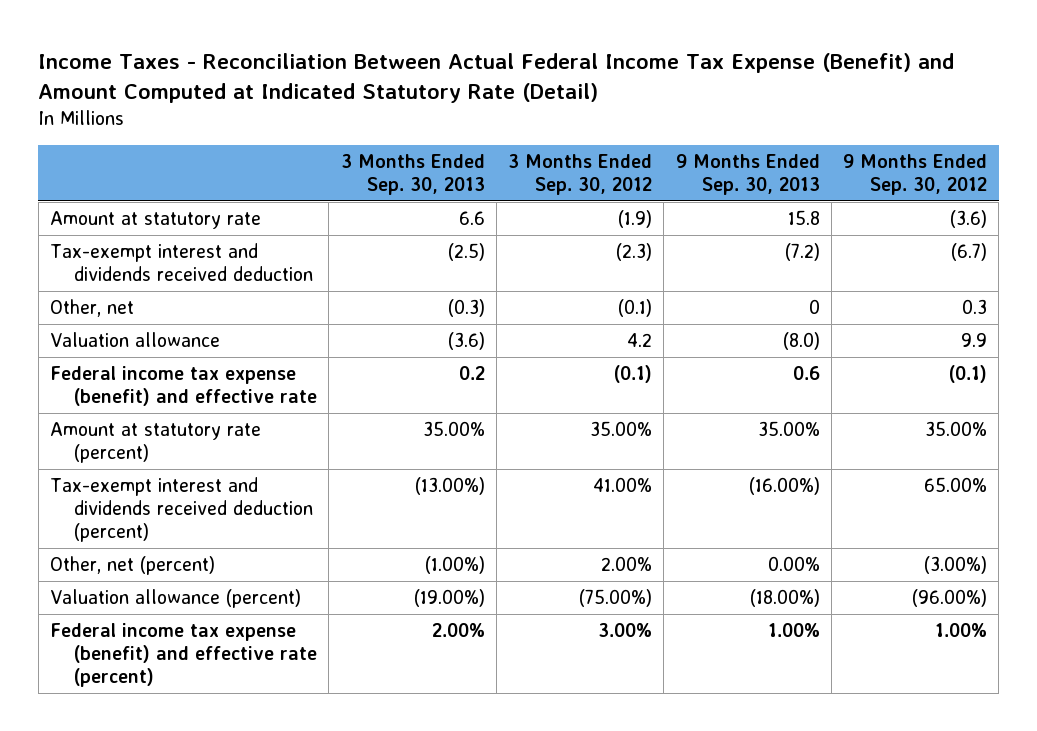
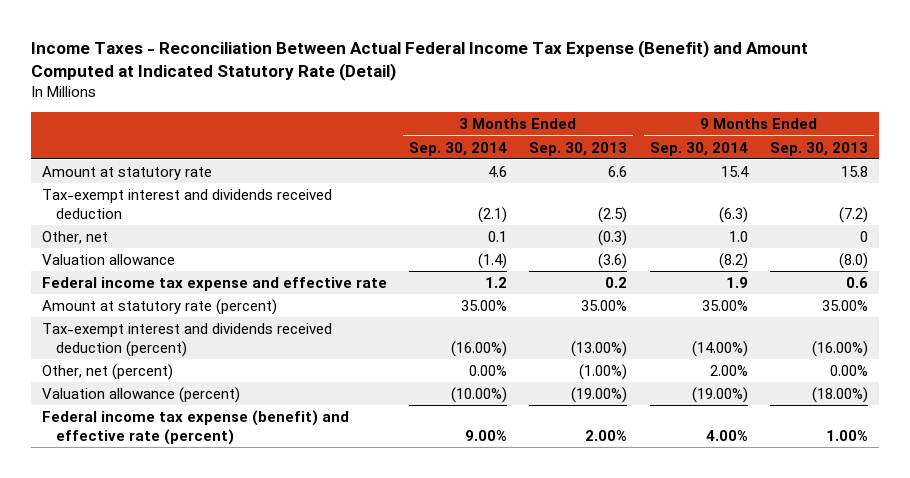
- | 3 Months Ended Sep. 30, 2013 | 3 Months Ended Sep. 30, 2012 | 9 Months Ended Sep. 30, 2013 | 9 Months Ended Sep. 30, 2012
+ | 3 Months Ended Sep. 30, 2014 | 3 Months Ended Sep. 30, 2013 | 9 Months Ended Sep. 30, 2014 | 9 Months Ended Sep. 30, 2013
- Federal income tax expense (benefit) and effective rate | 0.2 | (0.1) | 0.6 | (0.1)
+ Federal income tax expense and effective rate | 1.2 | 0.2 | 1.9 | 0.6

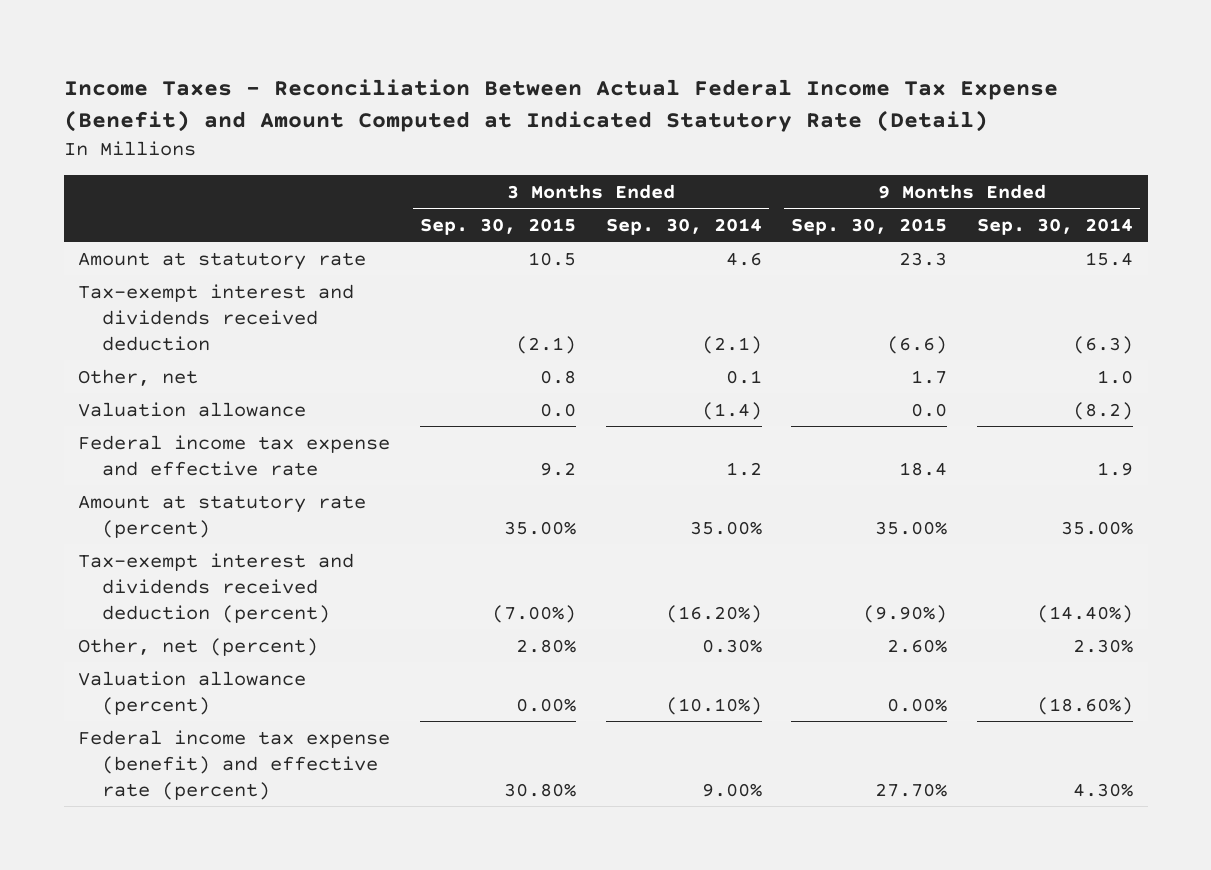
- | 3 Months Ended Sep. 30, 2014 | 3 Months Ended Sep. 30, 2013 | 9 Months Ended Sep. 30, 2014 | 9 Months Ended Sep. 30, 2013
+ | 3 Months Ended Sep. 30, 2015 | 3 Months Ended Sep. 30, 2014 | 9 Months Ended Sep. 30, 2015 | 9 Months Ended Sep. 30, 2014
- Tax-exempt interest and dividends received deduction (percent) | (16.00%) | (13.00%) | (14.00%) | (16.00%)
- Other, net (percent) | 0.00% | (1.00%) | 2.00% | 0.00%
- Valuation allowance (percent) | (10.00%) | (19.00%) | (19.00%) | (18.00%)
- Federal income tax expense (benefit) and effective rate (percent) | 9.00% | 2.00% | 4.00% | 1.00%
+ Tax-exempt interest and dividends received deduction (percent) | (7.00%) | (16.20%) | (9.90%) | (14.40%)
+ Other, net (percent) | 2.80% | 0.30% | 2.60% | 2.30%
+ Valuation allowance (percent) | 0.00% | (10.10%) | 0.00% | (18.60%)
+ Federal income tax expense (benefit) and effective rate (percent) | 30.80% | 9.00% | 27.70% | 4.30%

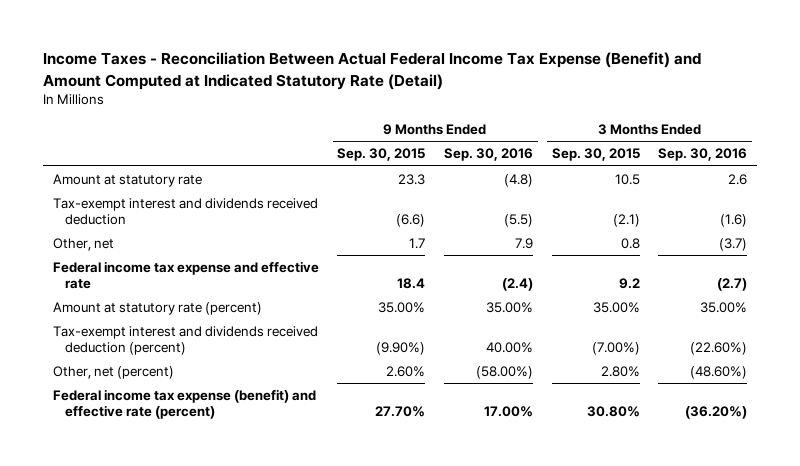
- | 3 Months Ended Sep. 30, 2015 | 3 Months Ended Sep. 30, 2014 | 9 Months Ended Sep. 30, 2015 | 9 Months Ended Sep. 30, 2014
+ | 9 Months Ended Sep. 30, 2015 | 9 Months Ended Sep. 30, 2016 | 3 Months Ended Sep. 30, 2015 | 3 Months Ended Sep. 30, 2016
- Valuation allowance | 0.0 | (1.4) | 0.0 | (8.2)
- Valuation allowance (percent) | 0.00% | (10.10%) | 0.00% | (18.60%)

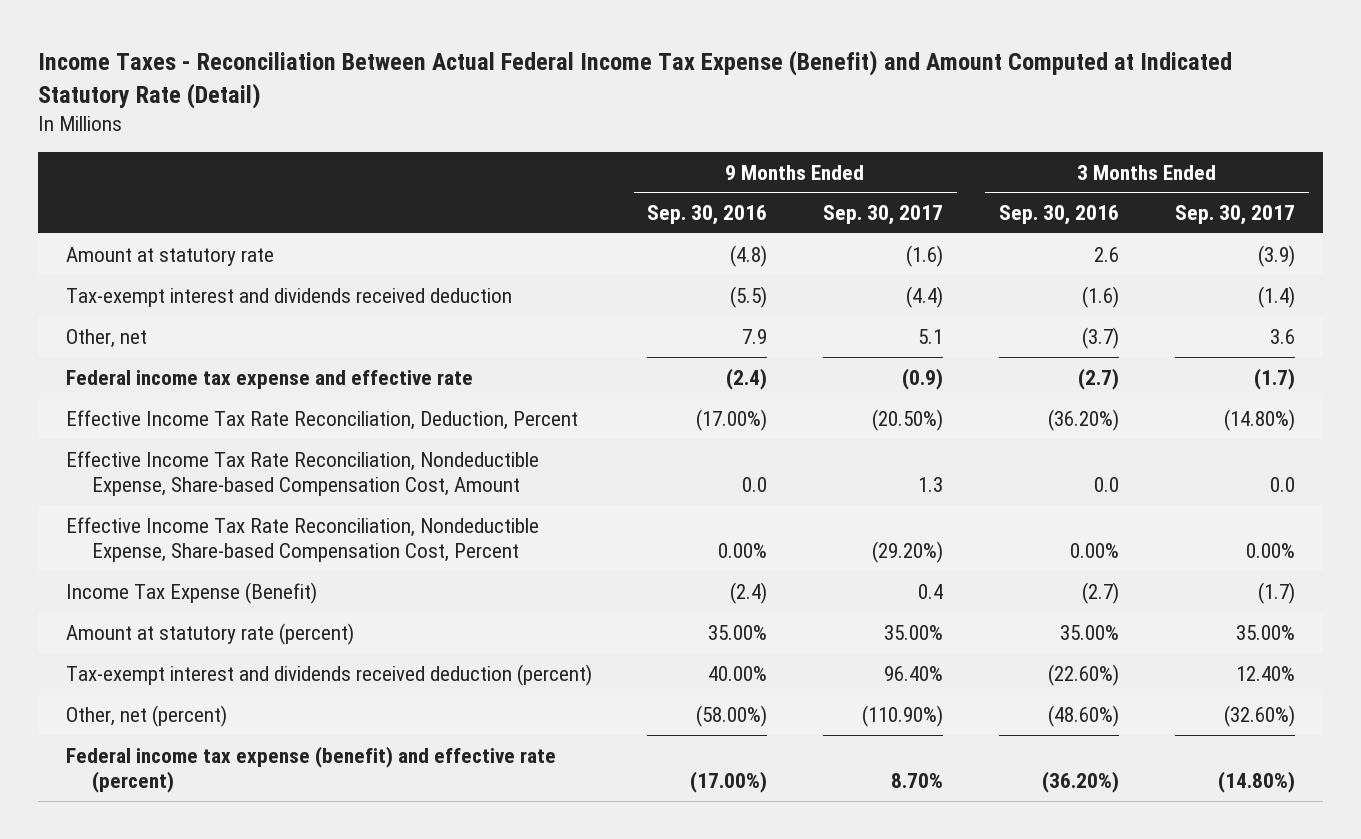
- | 9 Months Ended Sep. 30, 2015 | 9 Months Ended Sep. 30, 2016 | 3 Months Ended Sep. 30, 2015 | 3 Months Ended Sep. 30, 2016
+ | 9 Months Ended Sep. 30, 2016 | 9 Months Ended Sep. 30, 2017 | 3 Months Ended Sep. 30, 2016 | 3 Months Ended Sep. 30, 2017
+ Effective Income Tax Rate Reconciliation, Deduction, Percent | (17.00%) | (20.50%) | (36.20%) | (14.80%)
+ Effective Income Tax Rate Reconciliation, Nondeductible Expense, Share-based Compensation Cost, Amount | 0.0 | 1.3 | 0.0 | 0.0
+ Effective Income Tax Rate Reconciliation, Nondeductible Expense, Share-based Compensation Cost, Percent | 0.00% | (29.20%) | 0.00% | 0.00%
+ Income Tax Expense (Benefit) | (2.4) | 0.4 | (2.7) | (1.7)
- Federal income tax expense (benefit) and effective rate (percent) | 27.70% | 17.00% | 30.80% | (36.20%)
+ Federal income tax expense (benefit) and effective rate (percent) | (17.00%) | 8.70% | (36.20%) | (14.80%)

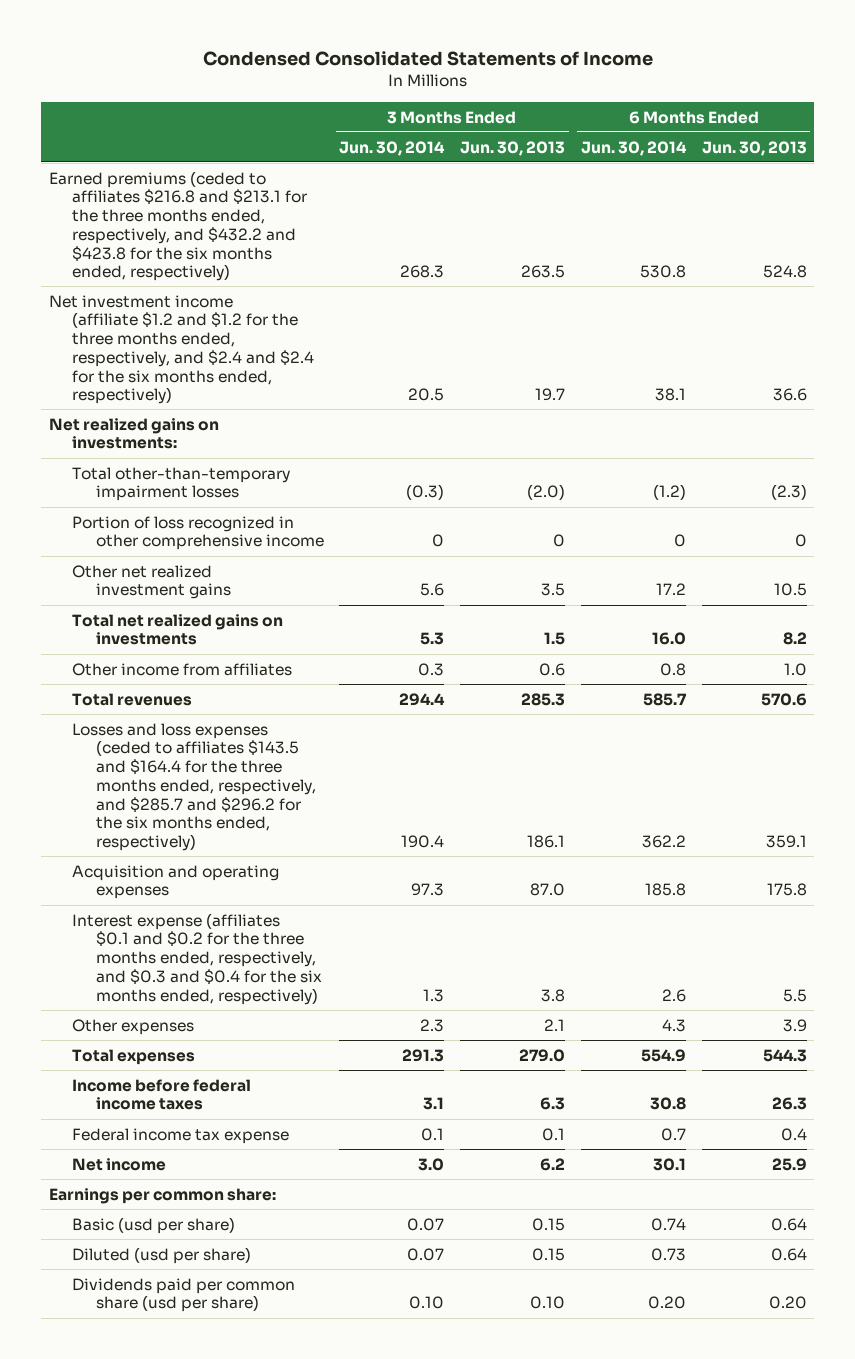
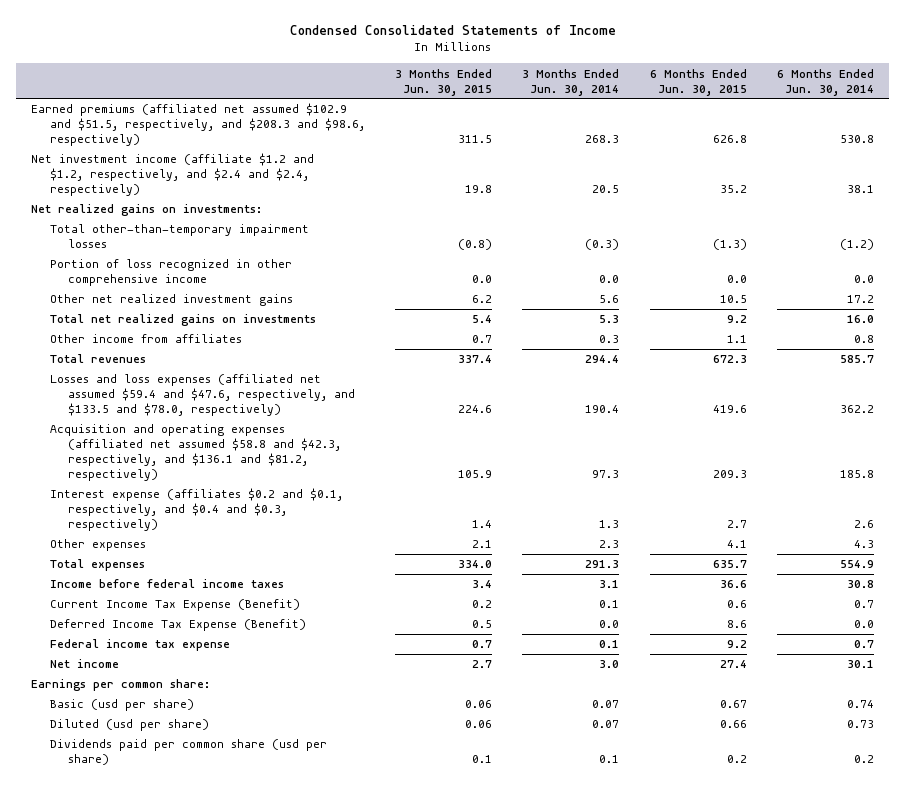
- | 3 Months Ended Jun. 30, 2014 | 3 Months Ended Jun. 30, 2013 | 6 Months Ended Jun. 30, 2014 | 6 Months Ended Jun. 30, 2013
+ | 3 Months Ended Jun. 30, 2015 | 3 Months Ended Jun. 30, 2014 | 6 Months Ended Jun. 30, 2015 | 6 Months Ended Jun. 30, 2014
- Earned premiums (ceded to affiliates $216.8 and $213.1 for the three months ended, respectively, and $432.2 and $423.8 for the six months ended, respectively) | 268.3 | 263.5 | 530.8 | 524.8
- Net investment income (affiliate $1.2 and $1.2 for the three months ended, respectively, and $2.4 and $2.4 for the six months ended, respectively) | 20.5 | 19.7 | 38.1 | 36.6
+ Earned premiums (affiliated net assumed $102.9 and $51.5, respectively, and $208.3 and $98.6, respectively) | 311.5 | 268.3 | 626.8 | 530.8
+ Net investment income (affiliate $1.2 and $1.2, respectively, and $2.4 and $2.4, respectively) | 19.8 | 20.5 | 35.2 | 38.1
- Portion of loss recognized in other comprehensive income | 0 | 0 | 0 | 0
+ Portion of loss recognized in other comprehensive income | 0.0 | 0.0 | 0.0 | 0.0
- Losses and loss expenses (ceded to affiliates $143.5 and $164.4 for the three months ended, respectively, and $285.7 and $296.2 for the six months ended, respectively) | 190.4 | 186.1 | 362.2 | 359.1
- Acquisition and operating expenses | 97.3 | 87.0 | 185.8 | 175.8
- Interest expense (affiliates $0.1 and $0.2 for the three months ended, respectively, and $0.3 and $0.4 for the six months ended, respectively) | 1.3 | 3.8 | 2.6 | 5.5
+ Losses and loss expenses (affiliated net assumed $59.4 and $47.6, respectively, and $133.5 and $78.0, respectively) | 224.6 | 190.4 | 419.6 | 362.2
+ Acquisition and operating expenses (affiliated net assumed $58.8 and $42.3, respectively, and $136.1 and $81.2, respectively) | 105.9 | 97.3 | 209.3 | 185.8
+ Interest expense (affiliates $0.2 and $0.1, respectively, and $0.4 and $0.3, respectively) | 1.4 | 1.3 | 2.7 | 2.6
+ Current Income Tax Expense (Benefit) | 0.2 | 0.1 | 0.6 | 0.7
+ Deferred Income Tax Expense (Benefit) | 0.5 | 0.0 | 8.6 | 0.0
- Dividends paid per common share (usd per share) | 0.10 | 0.10 | 0.20 | 0.20
+ Dividends paid per common share (usd per share) | 0.1 | 0.1 | 0.2 | 0.2

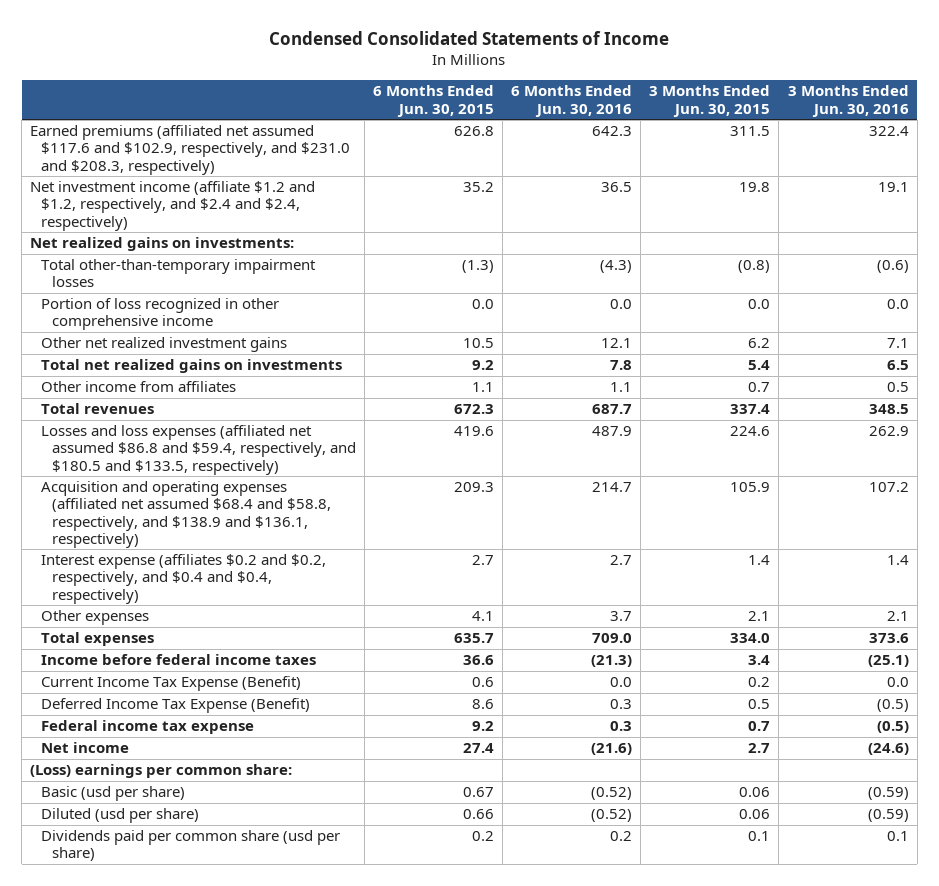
- | 3 Months Ended Jun. 30, 2015 | 3 Months Ended Jun. 30, 2014 | 6 Months Ended Jun. 30, 2015 | 6 Months Ended Jun. 30, 2014
+ | 6 Months Ended Jun. 30, 2015 | 6 Months Ended Jun. 30, 2016 | 3 Months Ended Jun. 30, 2015 | 3 Months Ended Jun. 30, 2016
- Earned premiums (affiliated net assumed $102.9 and $51.5, respectively, and $208.3 and $98.6, respectively) | 311.5 | 268.3 | 626.8 | 530.8
+ Earned premiums (affiliated net assumed $117.6 and $102.9, respectively, and $231.0 and $208.3, respectively) | 626.8 | 642.3 | 311.5 | 322.4
- Losses and loss expenses (affiliated net assumed $59.4 and $47.6, respectively, and $133.5 and $78.0, respectively) | 224.6 | 190.4 | 419.6 | 362.2
- Acquisition and operating expenses (affiliated net assumed $58.8 and $42.3, respectively, and $136.1 and $81.2, respectively) | 105.9 | 97.3 | 209.3 | 185.8
- Interest expense (affiliates $0.2 and $0.1, respectively, and $0.4 and $0.3, respectively) | 1.4 | 1.3 | 2.7 | 2.6
+ Losses and loss expenses (affiliated net assumed $86.8 and $59.4, respectively, and $180.5 and $133.5, respectively) | 419.6 | 487.9 | 224.6 | 262.9
+ Acquisition and operating expenses (affiliated net assumed $68.4 and $58.8, respectively, and $138.9 and $136.1, respectively) | 209.3 | 214.7 | 105.9 | 107.2
+ Interest expense (affiliates $0.2 and $0.2, respectively, and $0.4 and $0.4, respectively) | 2.7 | 2.7 | 1.4 | 1.4
- Earnings per common share:
+ (Loss) earnings per common share:

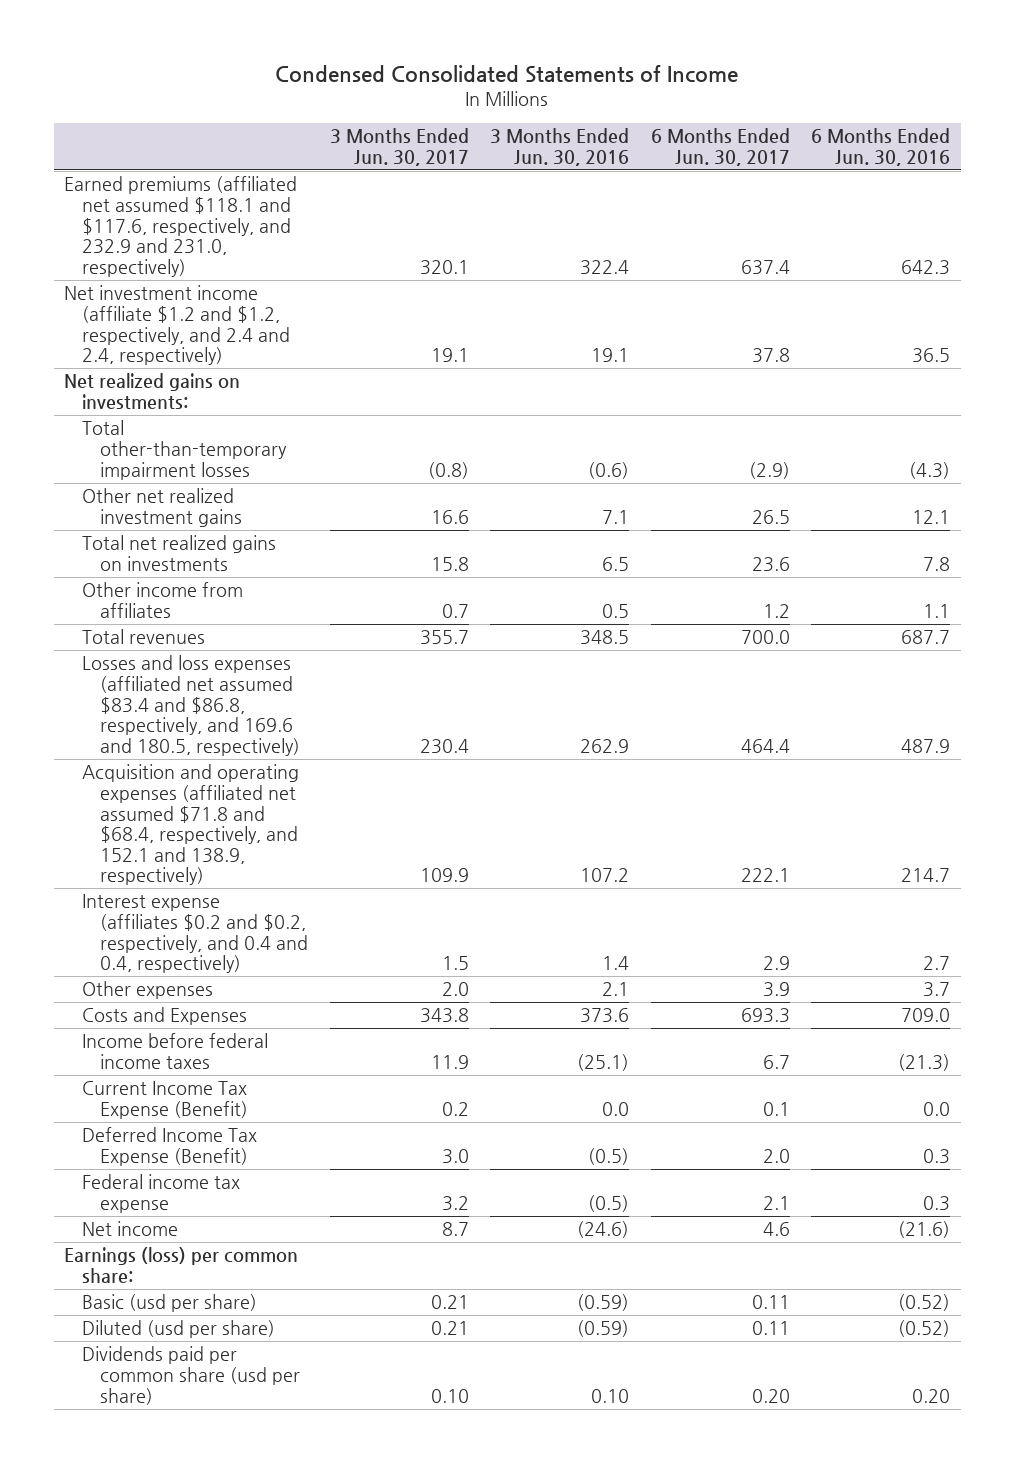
- | 6 Months Ended Jun. 30, 2015 | 6 Months Ended Jun. 30, 2016 | 3 Months Ended Jun. 30, 2015 | 3 Months Ended Jun. 30, 2016
+ | 3 Months Ended Jun. 30, 2017 | 3 Months Ended Jun. 30, 2016 | 6 Months Ended Jun. 30, 2017 | 6 Months Ended Jun. 30, 2016
- Earned premiums (affiliated net assumed $117.6 and $102.9, respectively, and $231.0 and $208.3, respectively) | 626.8 | 642.3 | 311.5 | 322.4
- Net investment income (affiliate $1.2 and $1.2, respectively, and $2.4 and $2.4, respectively) | 35.2 | 36.5 | 19.8 | 19.1
+ Earned premiums (affiliated net assumed $118.1 and $117.6, respectively, and 232.9 and 231.0, respectively) | 320.1 | 322.4 | 637.4 | 642.3
+ Net investment income (affiliate $1.2 and $1.2, respectively, and 2.4 and 2.4, respectively) | 19.1 | 19.1 | 37.8 | 36.5
- Portion of loss recognized in other comprehensive income | 0.0 | 0.0 | 0.0 | 0.0
- Losses and loss expenses (affiliated net assumed $86.8 and $59.4, respectively, and $180.5 and $133.5, respectively) | 419.6 | 487.9 | 224.6 | 262.9
- Acquisition and operating expenses (affiliated net assumed $68.4 and $58.8, respectively, and $138.9 and $136.1, respectively) | 209.3 | 214.7 | 105.9 | 107.2
- Interest expense (affiliates $0.2 and $0.2, respectively, and $0.4 and $0.4, respectively) | 2.7 | 2.7 | 1.4 | 1.4
+ Losses and loss expenses (affiliated net assumed $83.4 and $86.8, respectively, and 169.6 and 180.5, respectively) | 230.4 | 262.9 | 464.4 | 487.9
+ Acquisition and operating expenses (affiliated net assumed $71.8 and $68.4, respectively, and 152.1 and 138.9, respectively) | 109.9 | 107.2 | 222.1 | 214.7
+ Interest expense (affiliates $0.2 and $0.2, respectively, and 0.4 and 0.4, respectively) | 1.5 | 1.4 | 2.9 | 2.7
- Total expenses | 635.7 | 709.0 | 334.0 | 373.6
+ Costs and Expenses | 343.8 | 373.6 | 693.3 | 709.0
- (Loss) earnings per common share:
+ Earnings (loss) per common share:
- Dividends paid per common share (usd per share) | 0.2 | 0.2 | 0.1 | 0.1
+ Dividends paid per common share (usd per share) | 0.10 | 0.10 | 0.20 | 0.20

